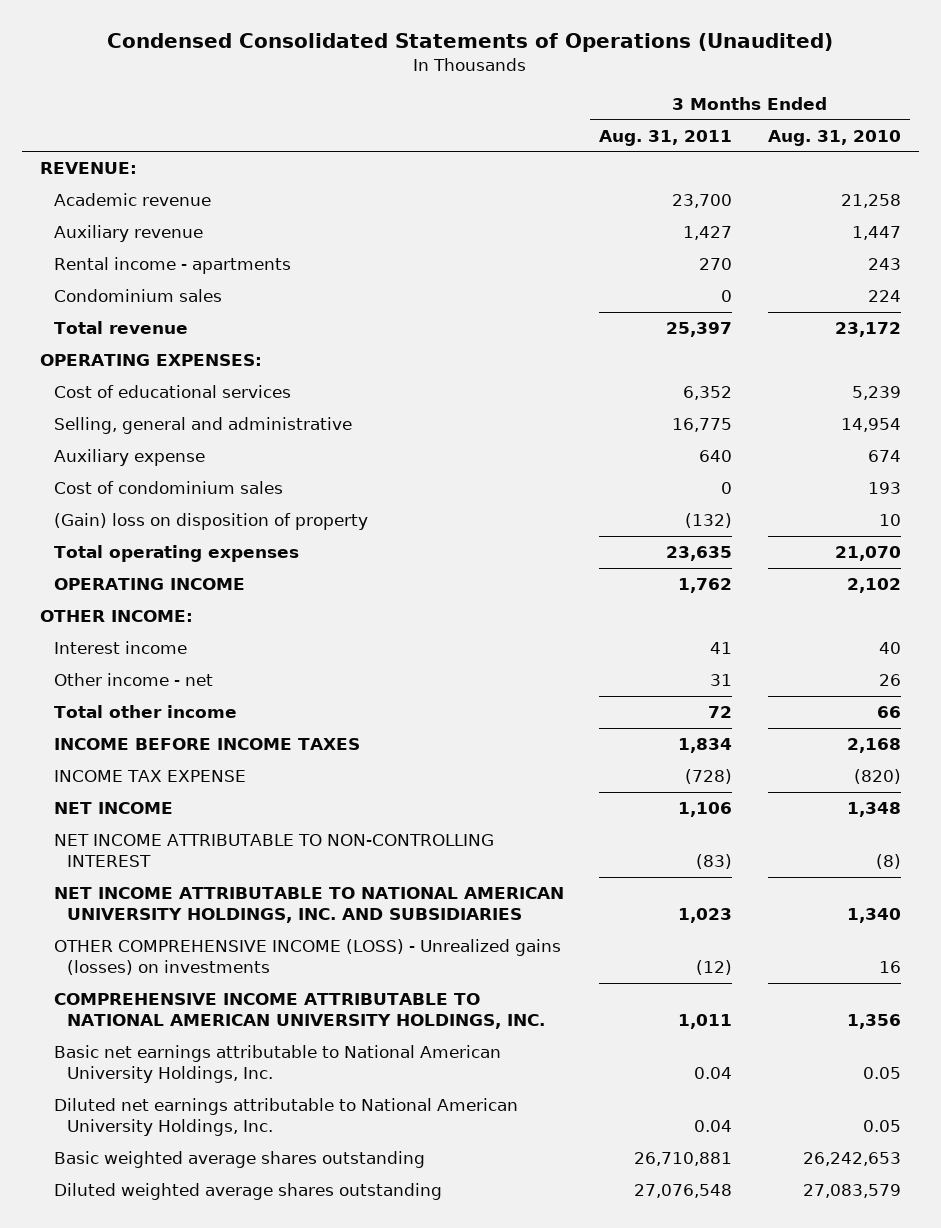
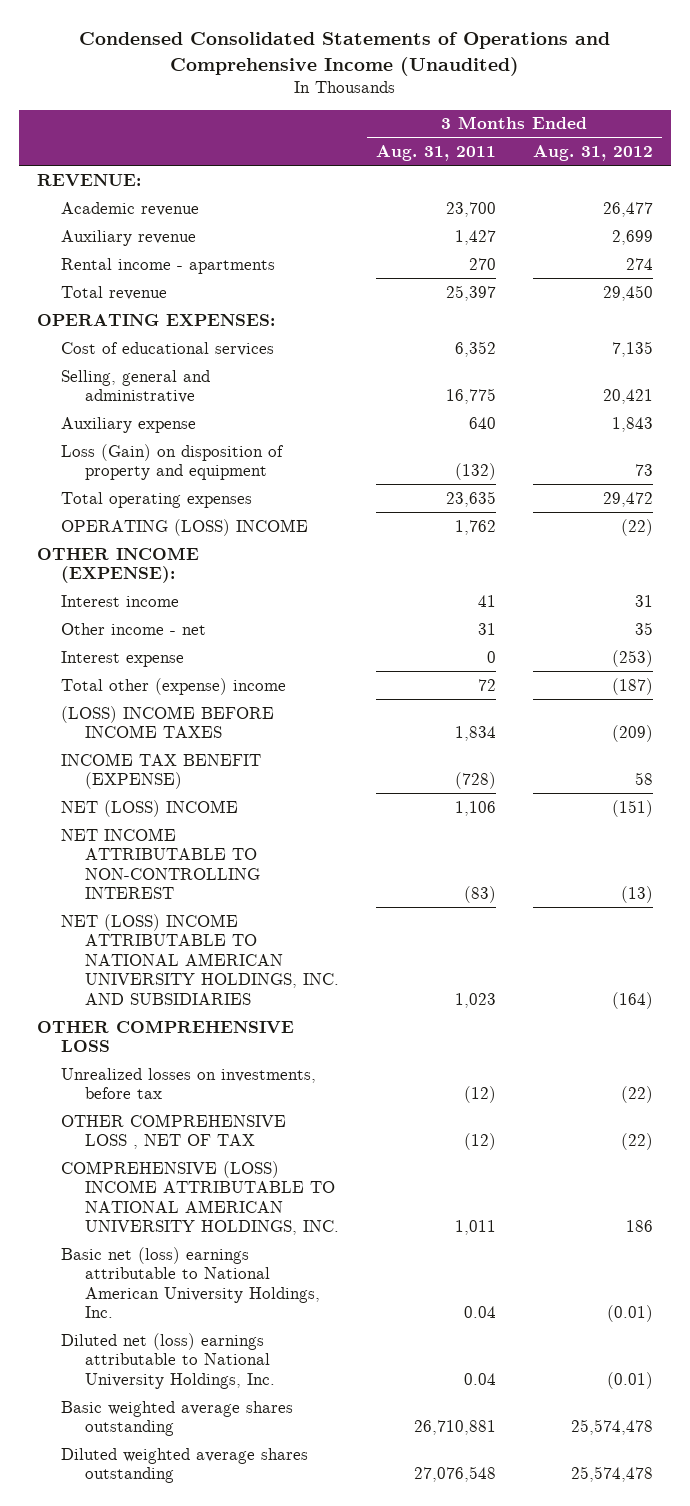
- Condensed Consolidated Statements of Operations (Unaudited)
+ Condensed Consolidated Statements of Operations and Comprehensive Income (Unaudited)
- | 3 Months Ended Aug. 31, 2011 | 3 Months Ended Aug. 31, 2010
+ | 3 Months Ended Aug. 31, 2011 | 3 Months Ended Aug. 31, 2012
- Condominium sales | 0 | 224
- Cost of condominium sales | 0 | 193
- (Gain) loss on disposition of property | (132) | 10
+ Loss (Gain) on disposition of property and equipment | (132) | 73
- OPERATING INCOME | 1,762 | 2,102
- OTHER INCOME:
+ OPERATING (LOSS) INCOME | 1,762 | (22)
+ OTHER INCOME (EXPENSE):
- Total other income | 72 | 66
- INCOME BEFORE INCOME TAXES | 1,834 | 2,168
- INCOME TAX EXPENSE | (728) | (820)
- NET INCOME | 1,106 | 1,348
+ Interest expense | 0 | (253)
+ Total other (expense) income | 72 | (187)
+ (LOSS) INCOME BEFORE INCOME TAXES | 1,834 | (209)
+ INCOME TAX BENEFIT (EXPENSE) | (728) | 58
+ NET (LOSS) INCOME | 1,106 | (151)
- NET INCOME ATTRIBUTABLE TO NATIONAL AMERICAN UNIVERSITY HOLDINGS, INC. AND SUBSIDIARIES | 1,023 | 1,340
- OTHER COMPREHENSIVE INCOME (LOSS) - Unrealized gains (losses) on investments | (12) | 16
- COMPREHENSIVE INCOME ATTRIBUTABLE TO NATIONAL AMERICAN UNIVERSITY HOLDINGS, INC. | 1,011 | 1,356
- Basic net earnings attributable to National American University Holdings, Inc. | 0.04 | 0.05
- Diluted net earnings attributable to National American University Holdings, Inc. | 0.04 | 0.05
+ NET (LOSS) INCOME ATTRIBUTABLE TO NATIONAL AMERICAN UNIVERSITY HOLDINGS, INC. AND SUBSIDIARIES | 1,023 | (164)
+ OTHER COMPREHENSIVE LOSS
+ Unrealized losses on investments, before tax | (12) | (22)
+ OTHER COMPREHENSIVE LOSS , NET OF TAX | (12) | (22)
+ COMPREHENSIVE (LOSS) INCOME ATTRIBUTABLE TO NATIONAL AMERICAN UNIVERSITY HOLDINGS, INC. | 1,011 | 186
+ Basic net (loss) earnings attributable to National American University Holdings, Inc. | 0.04 | (0.01)
+ Diluted net (loss) earnings attributable to National University Holdings, Inc. | 0.04 | (0.01)

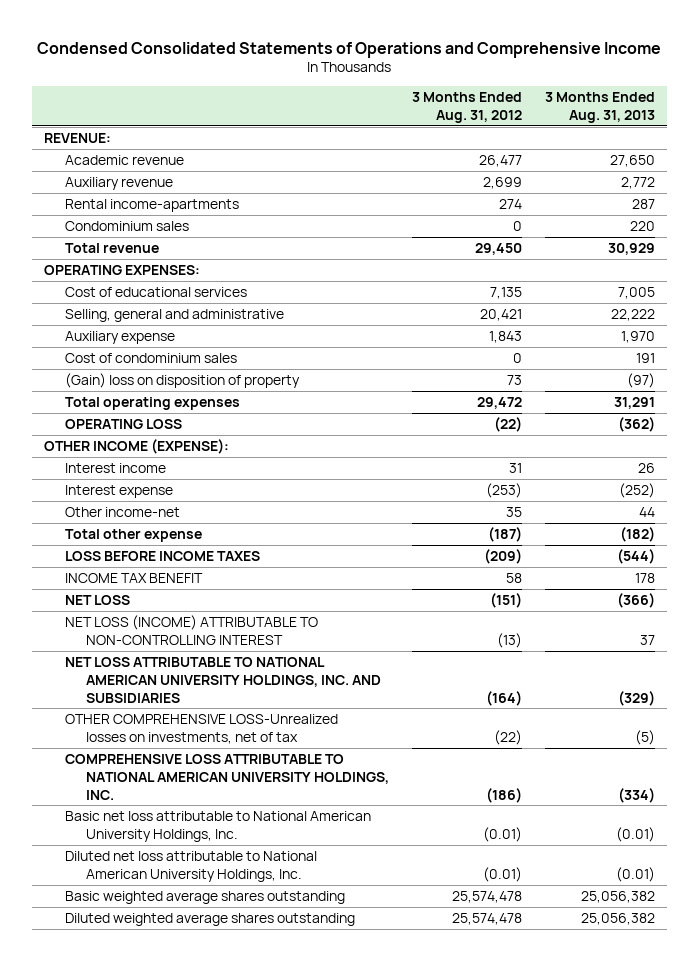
- Condensed Consolidated Statements of Operations and Comprehensive Income (Unaudited)
+ Condensed Consolidated Statements of Operations and Comprehensive Income
- | 3 Months Ended Aug. 31, 2011 | 3 Months Ended Aug. 31, 2012
+ | 3 Months Ended Aug. 31, 2012 | 3 Months Ended Aug. 31, 2013
- Rental income - apartments | 270 | 274
+ Rental income-apartments | 274 | 287
+ Condominium sales | 0 | 220
- Loss (Gain) on disposition of property and equipment | (132) | 73
+ Cost of condominium sales | 0 | 191
+ (Gain) loss on disposition of property | 73 | (97)
- OPERATING (LOSS) INCOME | 1,762 | (22)
+ OPERATING LOSS | (22) | (362)
- Other income - net | 31 | 35
- Total other (expense) income | 72 | (187)
- (LOSS) INCOME BEFORE INCOME TAXES | 1,834 | (209)
- INCOME TAX BENEFIT (EXPENSE) | (728) | 58
- NET (LOSS) INCOME | 1,106 | (151)
- NET INCOME ATTRIBUTABLE TO NON-CONTROLLING INTEREST | (83) | (13)
- NET (LOSS) INCOME ATTRIBUTABLE TO NATIONAL AMERICAN UNIVERSITY HOLDINGS, INC. AND SUBSIDIARIES | 1,023 | (164)
- OTHER COMPREHENSIVE LOSS
- Unrealized losses on investments, before tax | (12) | (22)
- OTHER COMPREHENSIVE LOSS , NET OF TAX | (12) | (22)
- COMPREHENSIVE (LOSS) INCOME ATTRIBUTABLE TO NATIONAL AMERICAN UNIVERSITY HOLDINGS, INC. | 1,011 | 186
- Basic net (loss) earnings attributable to National American University Holdings, Inc. | 0.04 | (0.01)
- Diluted net (loss) earnings attributable to National University Holdings, Inc. | 0.04 | (0.01)
+ Other income-net | 35 | 44
+ Total other expense | (187) | (182)
+ LOSS BEFORE INCOME TAXES | (209) | (544)
+ INCOME TAX BENEFIT | 58 | 178
+ NET LOSS | (151) | (366)
+ NET LOSS (INCOME) ATTRIBUTABLE TO NON-CONTROLLING INTEREST | (13) | 37
+ NET LOSS ATTRIBUTABLE TO NATIONAL AMERICAN UNIVERSITY HOLDINGS, INC. AND SUBSIDIARIES | (164) | (329)
+ OTHER COMPREHENSIVE LOSS-Unrealized losses on investments, net of tax | (22) | (5)
+ COMPREHENSIVE LOSS ATTRIBUTABLE TO NATIONAL AMERICAN UNIVERSITY HOLDINGS, INC. | (186) | (334)
+ Basic net loss attributable to National American University Holdings, Inc. | (0.01) | (0.01)
+ Diluted net loss attributable to National American University Holdings, Inc. | (0.01) | (0.01)

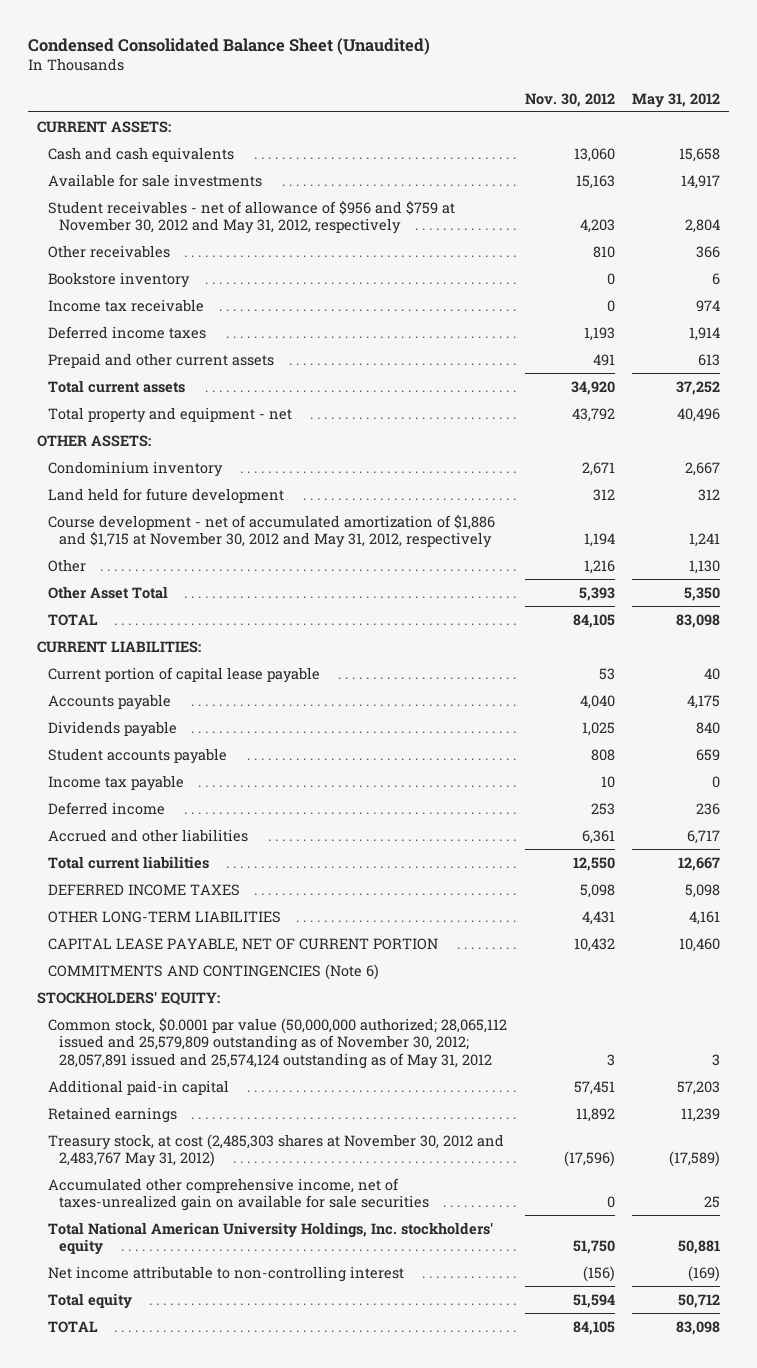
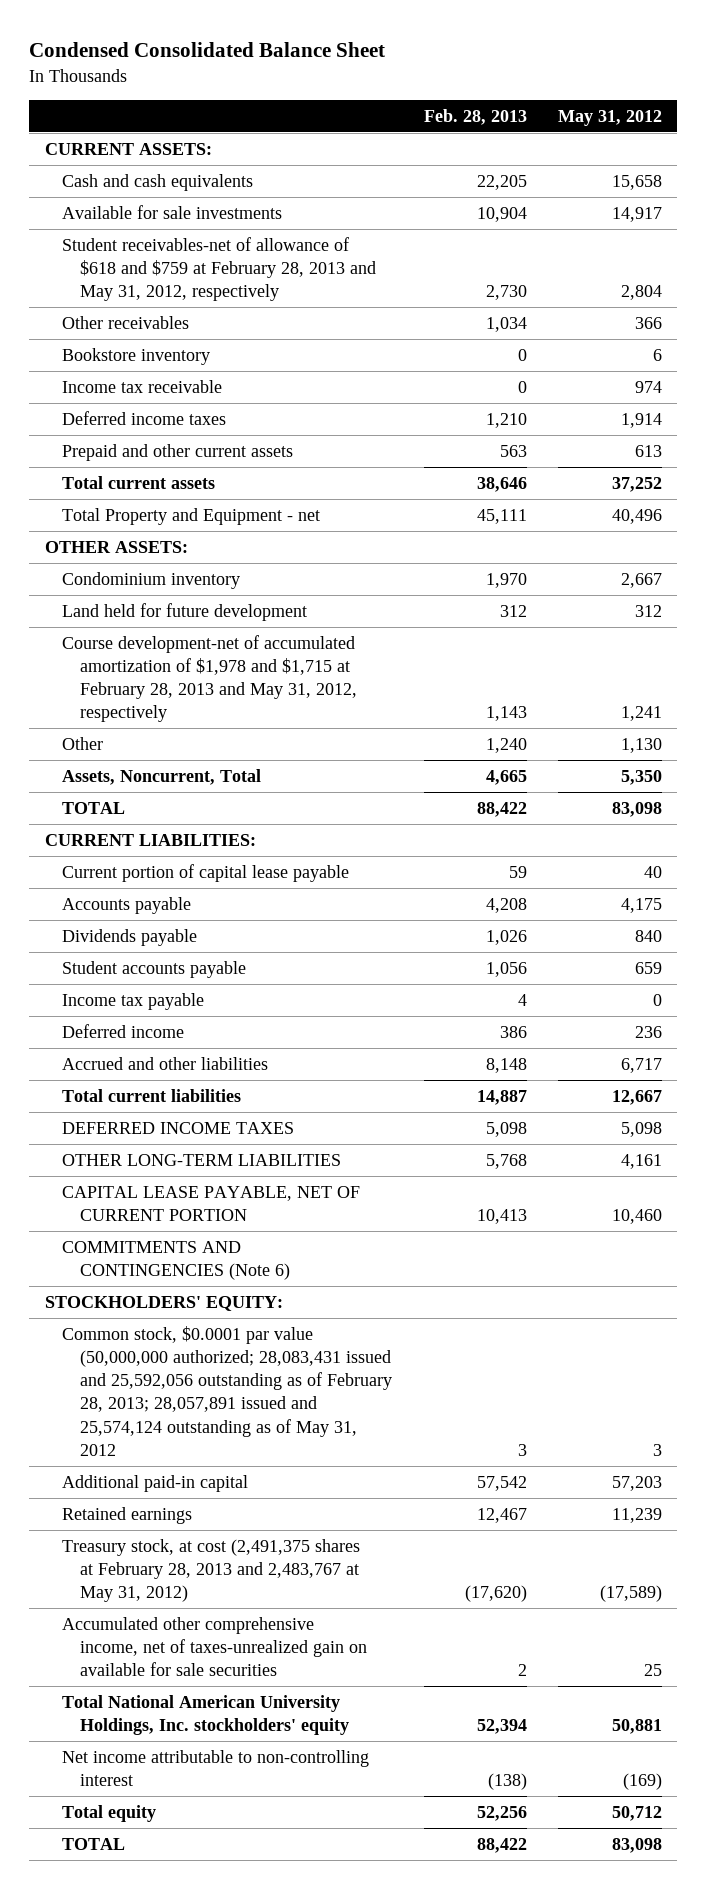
- Condensed Consolidated Balance Sheet (Unaudited)
+ Condensed Consolidated Balance Sheet
- | Nov. 30, 2012 | May 31, 2012
+ | Feb. 28, 2013 | May 31, 2012
- Student receivables - net of allowance of $956 and $759 at November 30, 2012 and May 31, 2012, respectively | 4,203 | 2,804
+ Student receivables-net of allowance of $618 and $759 at February 28, 2013 and May 31, 2012, respectively | 2,730 | 2,804
- Total property and equipment - net | 43,792 | 40,496
+ Total Property and Equipment - net | 45,111 | 40,496
- Course development - net of accumulated amortization of $1,886 and $1,715 at November 30, 2012 and May 31, 2012, respectively | 1,194 | 1,241
+ Course development-net of accumulated amortization of $1,978 and $1,715 at February 28, 2013 and May 31, 2012, respectively | 1,143 | 1,241
- Other Asset Total | 5,393 | 5,350
+ Assets, Noncurrent, Total | 4,665 | 5,350
- Common stock, $0.0001 par value (50,000,000 authorized; 28,065,112 issued and 25,579,809 outstanding as of November 30, 2012; 28,057,891 issued and 25,574,124 outstanding as of May 31, 2012 | 3 | 3
+ Common stock, $0.0001 par value (50,000,000 authorized; 28,083,431 issued and 25,592,056 outstanding as of February 28, 2013; 28,057,891 issued and 25,574,124 outstanding as of May 31, 2012 | 3 | 3
- Treasury stock, at cost (2,485,303 shares at November 30, 2012 and 2,483,767 May 31, 2012) | (17,596) | (17,589)
+ Treasury stock, at cost (2,491,375 shares at February 28, 2013 and 2,483,767 at May 31, 2012) | (17,620) | (17,589)

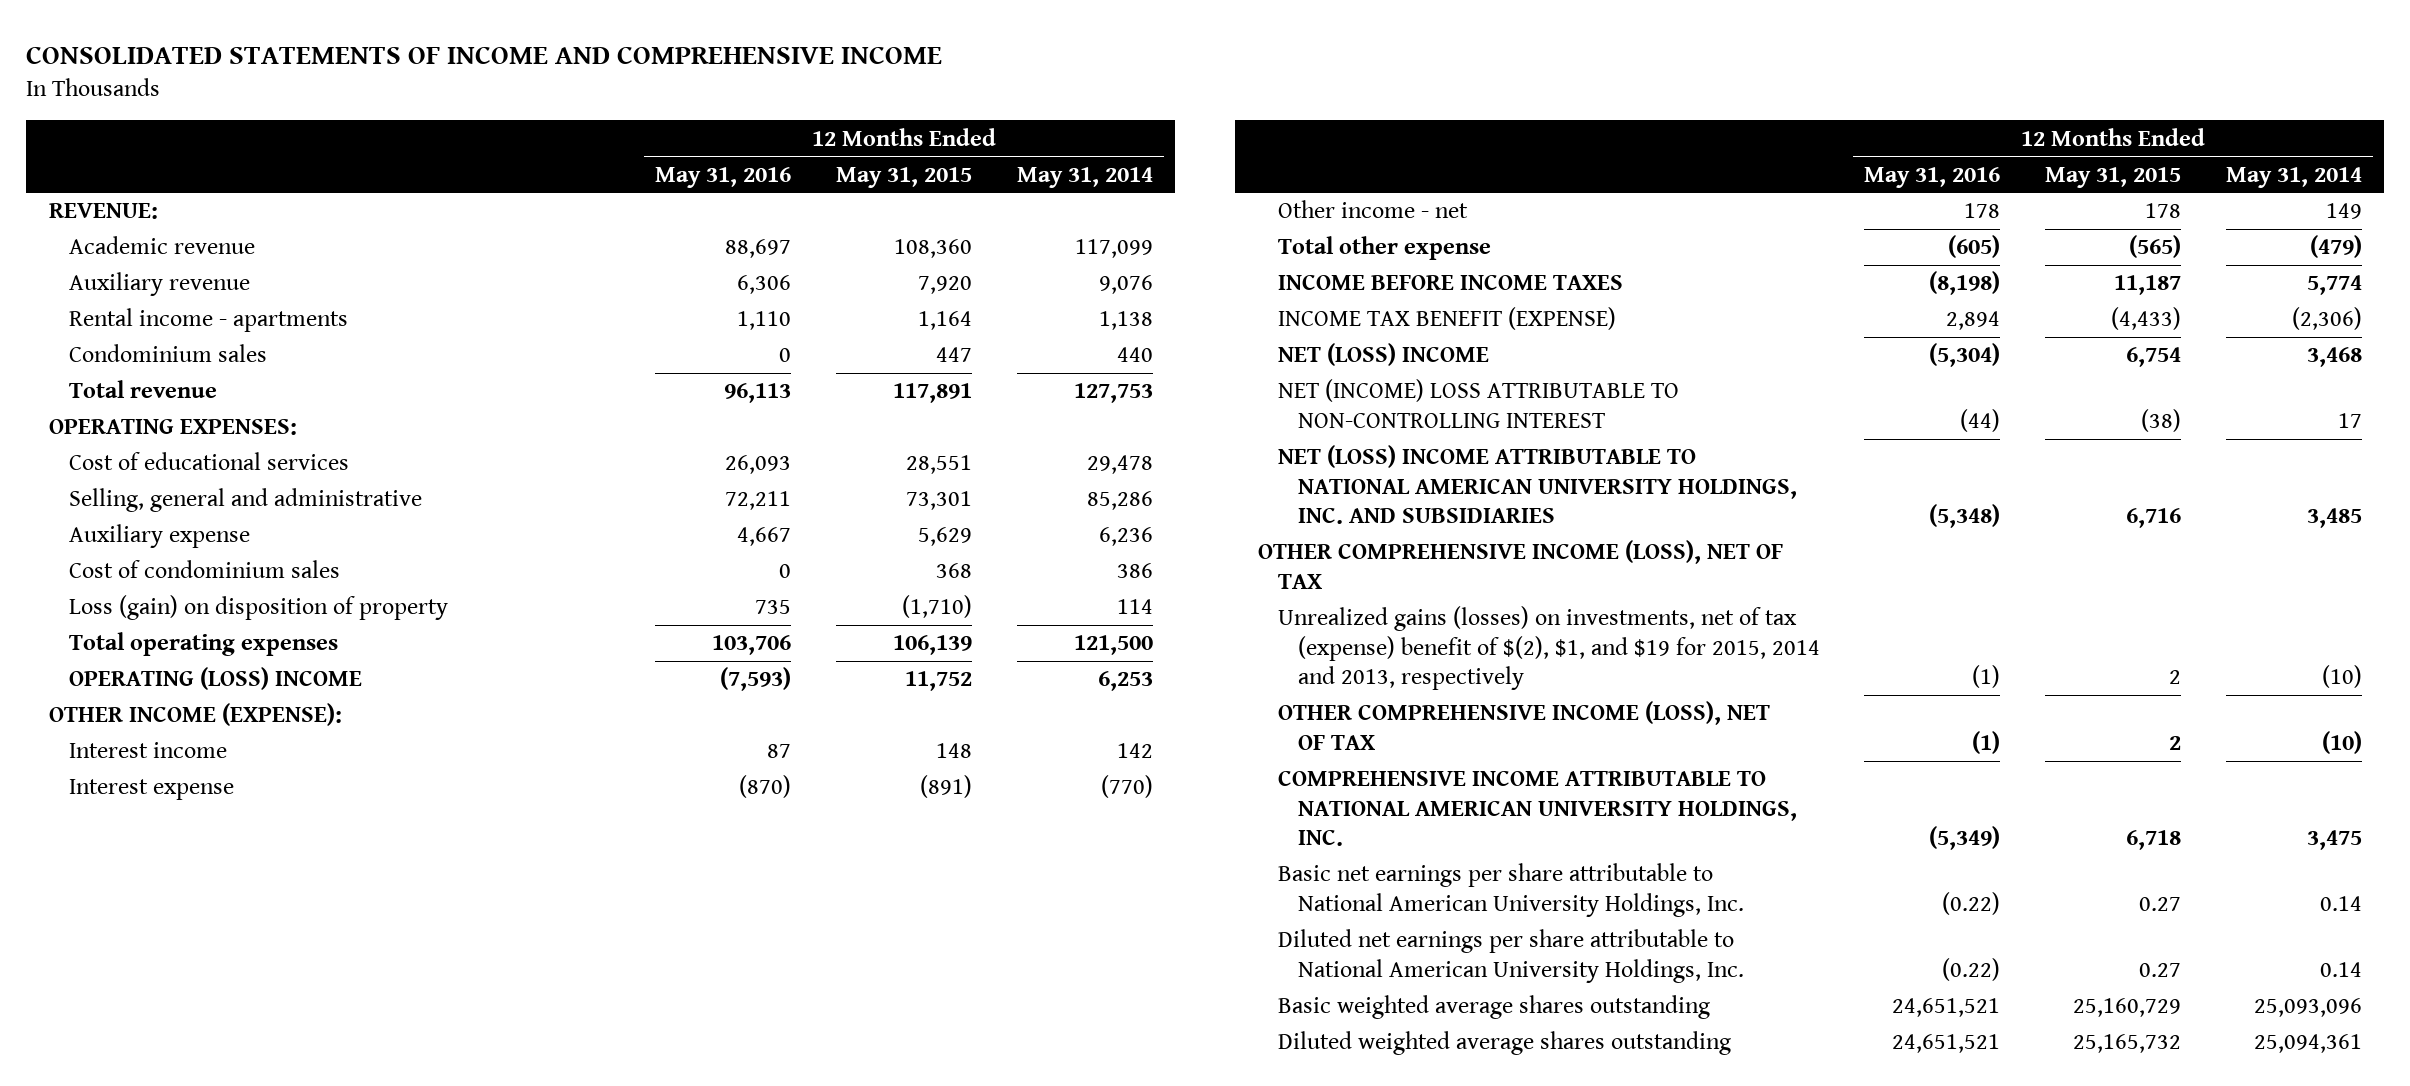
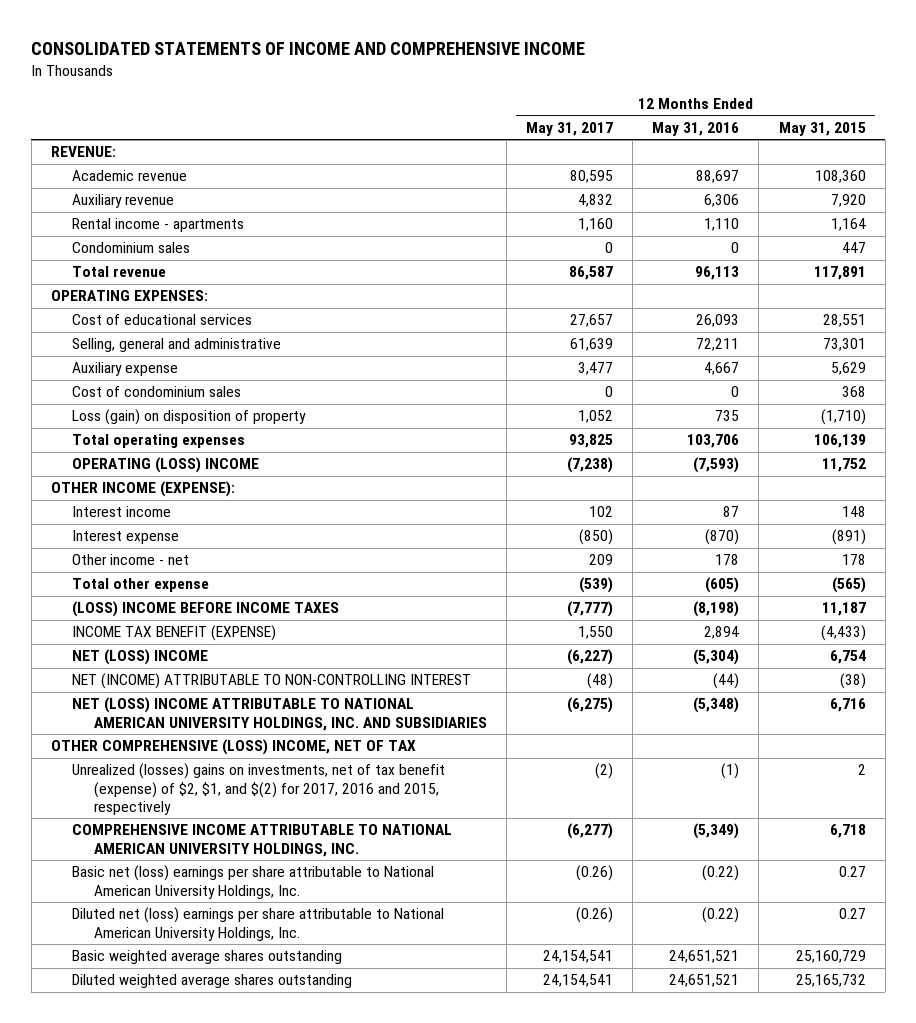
- | 12 Months Ended May 31, 2016 | 12 Months Ended May 31, 2015 | 12 Months Ended May 31, 2014
+ | 12 Months Ended May 31, 2017 | 12 Months Ended May 31, 2016 | 12 Months Ended May 31, 2015
- INCOME BEFORE INCOME TAXES | (8,198) | 11,187 | 5,774
+ (LOSS) INCOME BEFORE INCOME TAXES | (7,777) | (8,198) | 11,187
- NET (INCOME) LOSS ATTRIBUTABLE TO NON-CONTROLLING INTEREST | (44) | (38) | 17
+ NET (INCOME) ATTRIBUTABLE TO NON-CONTROLLING INTEREST | (48) | (44) | (38)
- OTHER COMPREHENSIVE INCOME (LOSS), NET OF TAX
- Unrealized gains (losses) on investments, net of tax (expense) benefit of $(2), $1, and $19 for 2015, 2014 and 2013, respectively | (1) | 2 | (10)
- OTHER COMPREHENSIVE INCOME (LOSS), NET OF TAX | (1) | 2 | (10)
+ OTHER COMPREHENSIVE (LOSS) INCOME, NET OF TAX
+ Unrealized (losses) gains on investments, net of tax benefit (expense) of $2, $1, and $(2) for 2017, 2016 and 2015, respectively | (2) | (1) | 2
- Basic net earnings per share attributable to National American University Holdings, Inc. | (0.22) | 0.27 | 0.14
- Diluted net earnings per share attributable to National American University Holdings, Inc. | (0.22) | 0.27 | 0.14
+ Basic net (loss) earnings per share attributable to National American University Holdings, Inc. | (0.26) | (0.22) | 0.27
+ Diluted net (loss) earnings per share attributable to National American University Holdings, Inc. | (0.26) | (0.22) | 0.27

